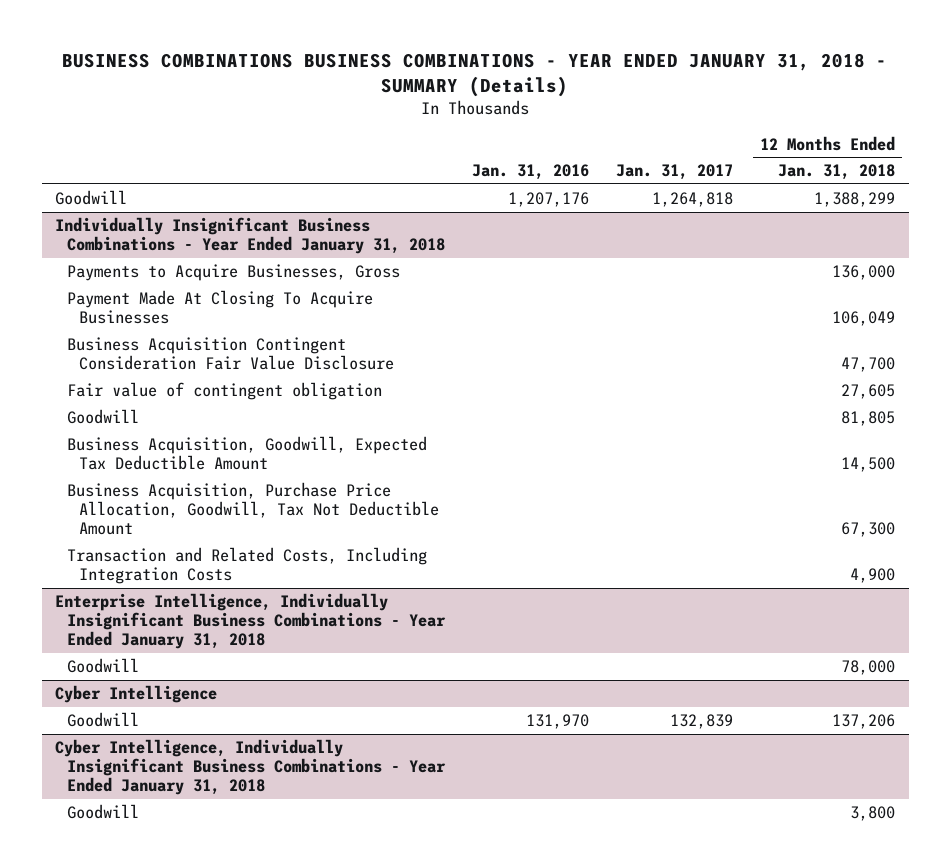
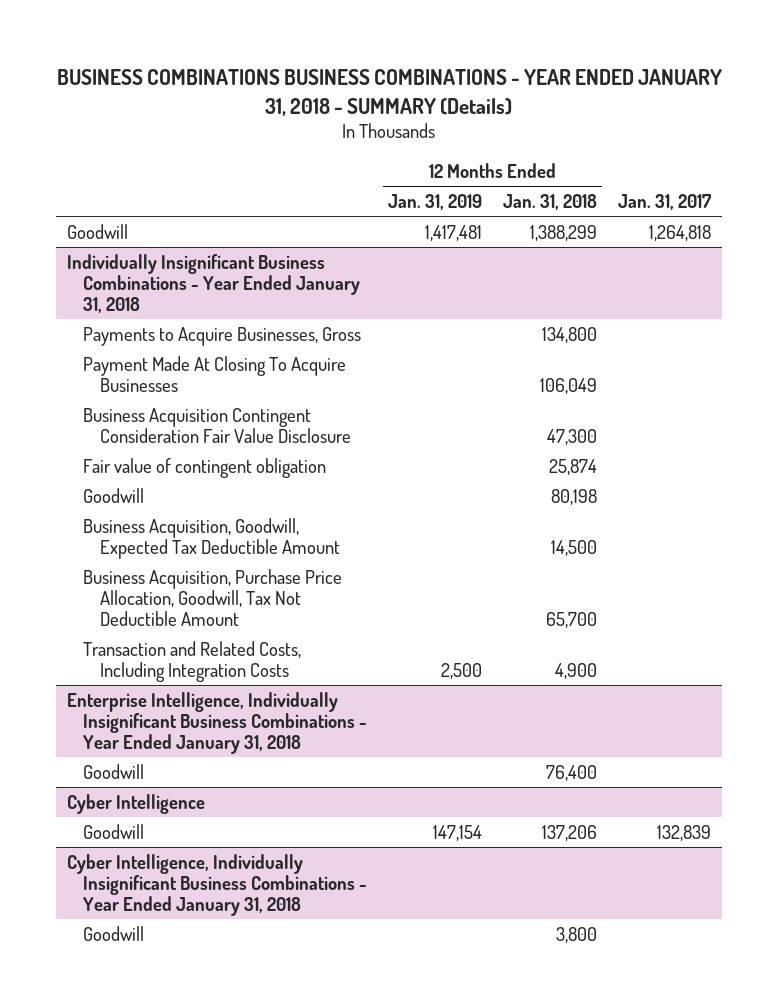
- | Jan. 31, 2016 | Jan. 31, 2017 | 12 Months Ended Jan. 31, 2018
+ | 12 Months Ended Jan. 31, 2019 | 12 Months Ended Jan. 31, 2018 | Jan. 31, 2017
@ Individually Insignificant Business Combinations - Year Ended January 31, 2018
- Payments to Acquire Businesses, Gross | | | 136,000
+ Payments to Acquire Businesses, Gross | | 134,800 |
- Business Acquisition Contingent Consideration Fair Value Disclosure | | | 47,700
- Fair value of contingent obligation | | | 27,605
- Goodwill | | | 81,805
+ Business Acquisition Contingent Consideration Fair Value Disclosure | | 47,300 |
+ Fair value of contingent obligation | | 25,874 |
+ Goodwill | | 80,198 |
- Business Acquisition, Purchase Price Allocation, Goodwill, Tax Not Deductible Amount | | | 67,300
+ Business Acquisition, Purchase Price Allocation, Goodwill, Tax Not Deductible Amount | | 65,700 |
@ Enterprise Intelligence, Individually Insignificant Business Combinations - Year Ended January 31, 2018
- Goodwill | | | 78,000
+ Goodwill | | 76,400 |

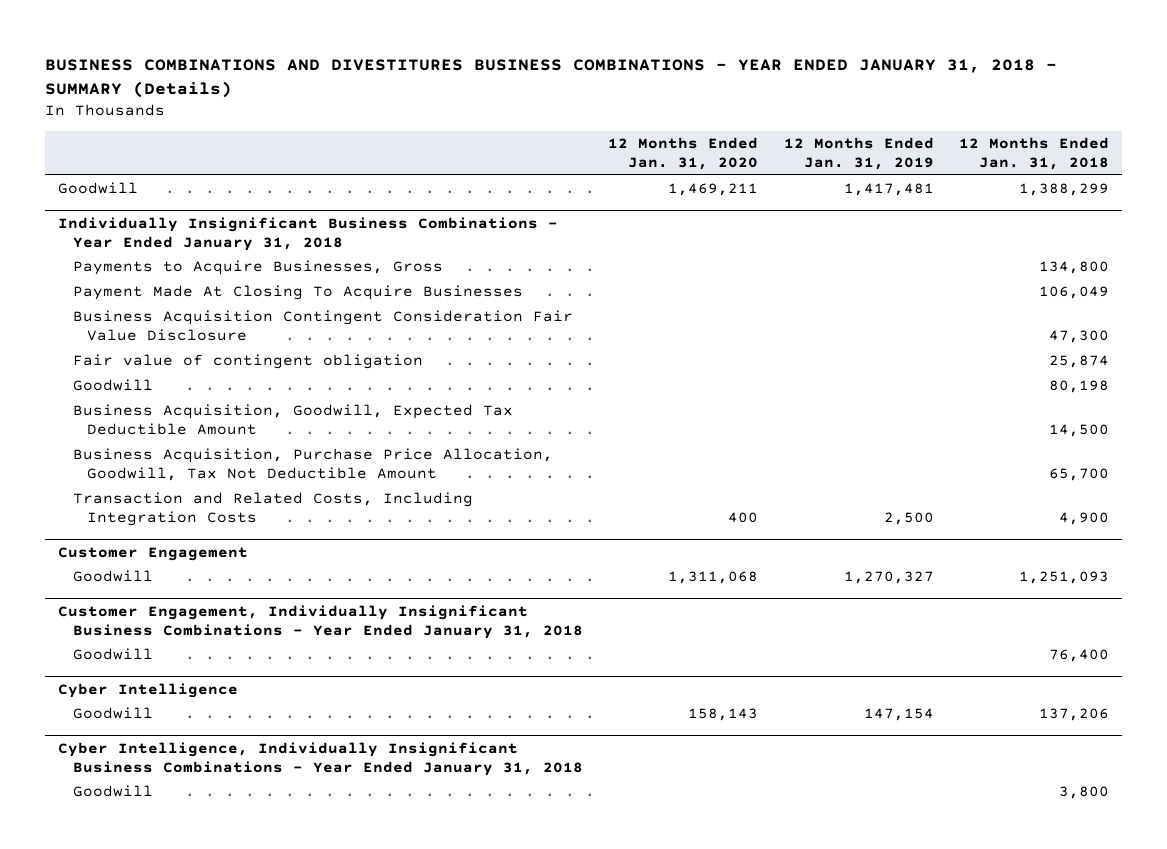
- BUSINESS COMBINATIONS BUSINESS COMBINATIONS - YEAR ENDED JANUARY 31, 2018 - SUMMARY (Details)
+ BUSINESS COMBINATIONS AND DIVESTITURES BUSINESS COMBINATIONS - YEAR ENDED JANUARY 31, 2018 - SUMMARY (Details)
- | 12 Months Ended Jan. 31, 2019 | 12 Months Ended Jan. 31, 2018 | Jan. 31, 2017
+ | 12 Months Ended Jan. 31, 2020 | 12 Months Ended Jan. 31, 2019 | 12 Months Ended Jan. 31, 2018
- Enterprise Intelligence, Individually Insignificant Business Combinations - Year Ended January 31, 2018
+ Customer Engagement
+ Goodwill | 1,311,068 | 1,270,327 | 1,251,093
+ Customer Engagement, Individually Insignificant Business Combinations - Year Ended January 31, 2018

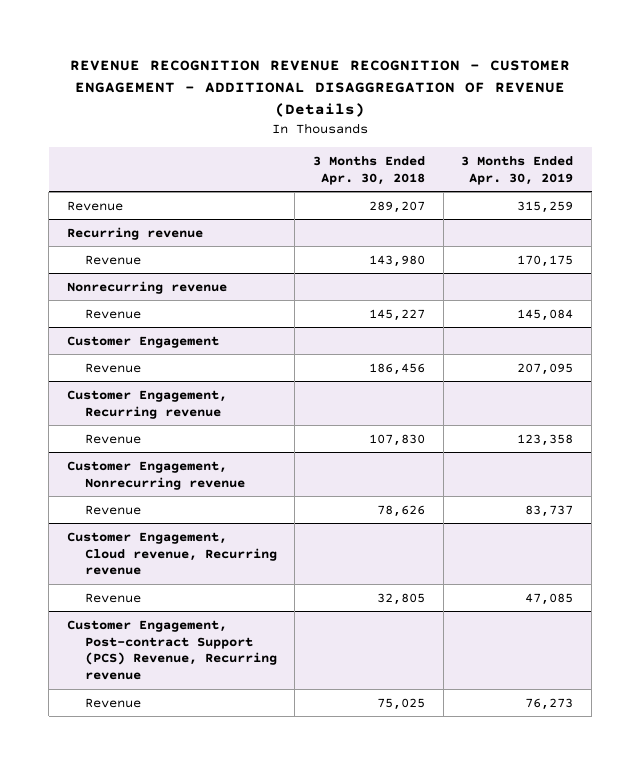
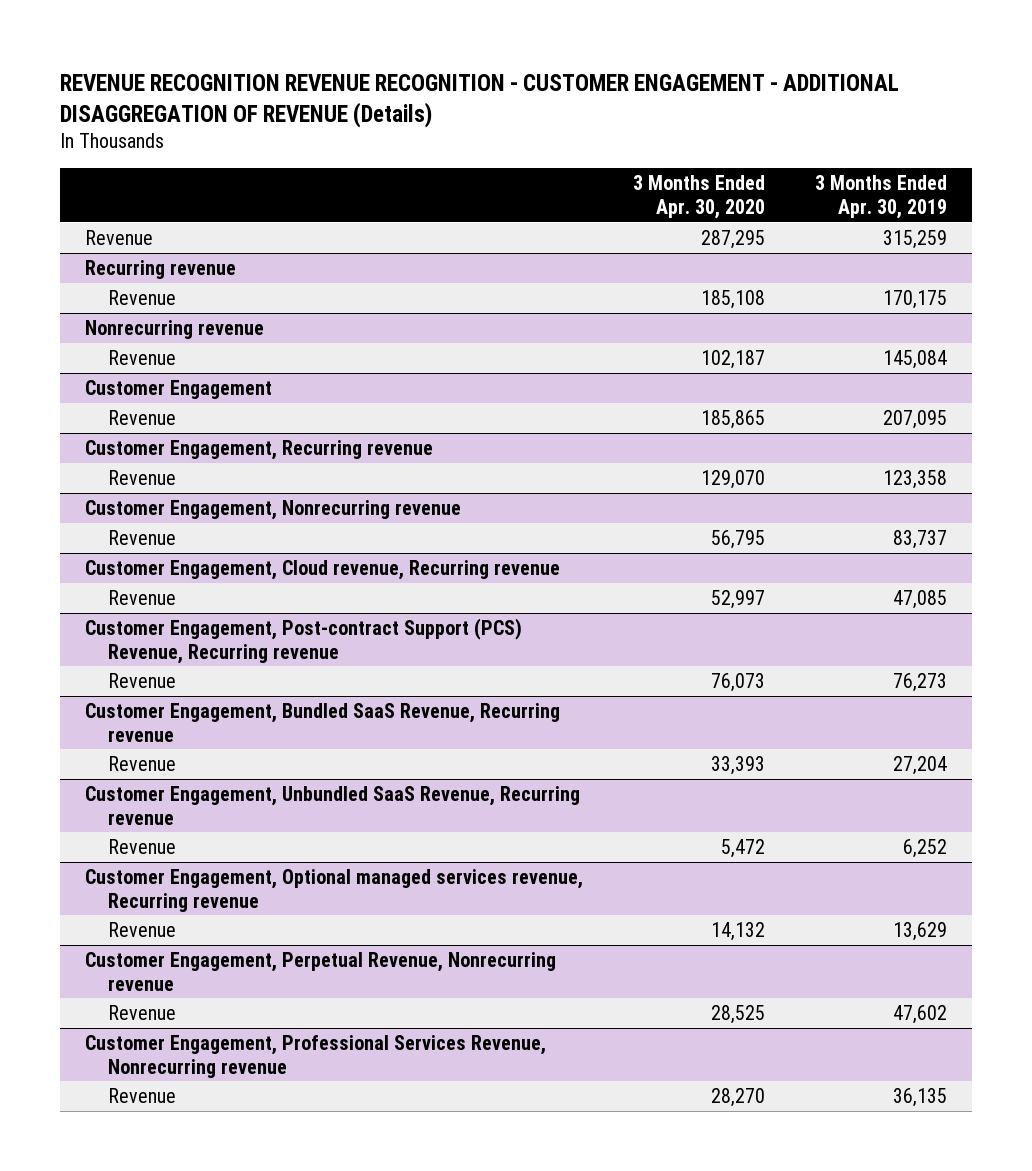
- | 3 Months Ended Apr. 30, 2018 | 3 Months Ended Apr. 30, 2019
+ | 3 Months Ended Apr. 30, 2020 | 3 Months Ended Apr. 30, 2019
+ Customer Engagement, Bundled SaaS Revenue, Recurring revenue
+ Revenue | 33,393 | 27,204
+ Customer Engagement, Unbundled SaaS Revenue, Recurring revenue
+ Revenue | 5,472 | 6,252
+ Customer Engagement, Optional managed services revenue, Recurring revenue
+ Revenue | 14,132 | 13,629
+ Customer Engagement, Perpetual Revenue, Nonrecurring revenue
+ Revenue | 28,525 | 47,602
+ Customer Engagement, Professional Services Revenue, Nonrecurring revenue
+ Revenue | 28,270 | 36,135

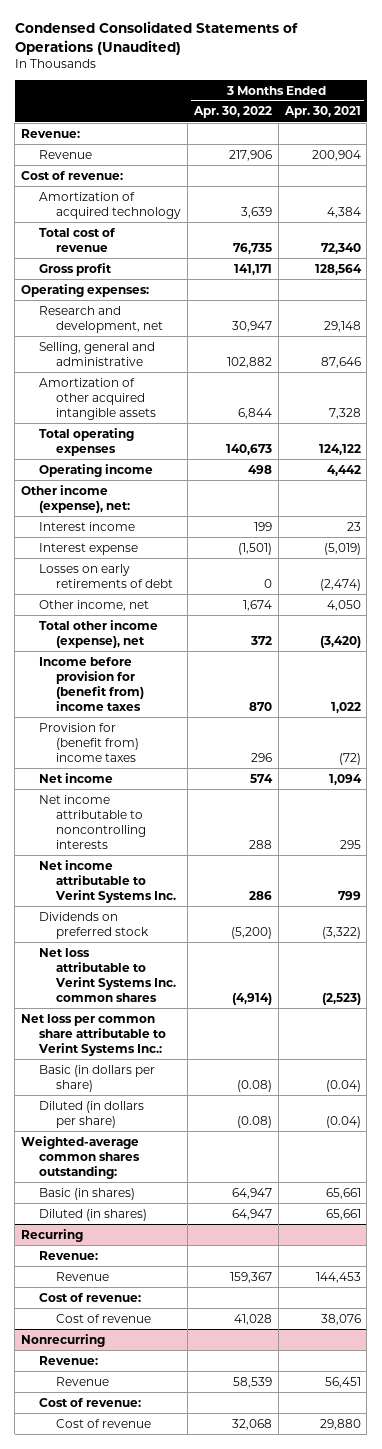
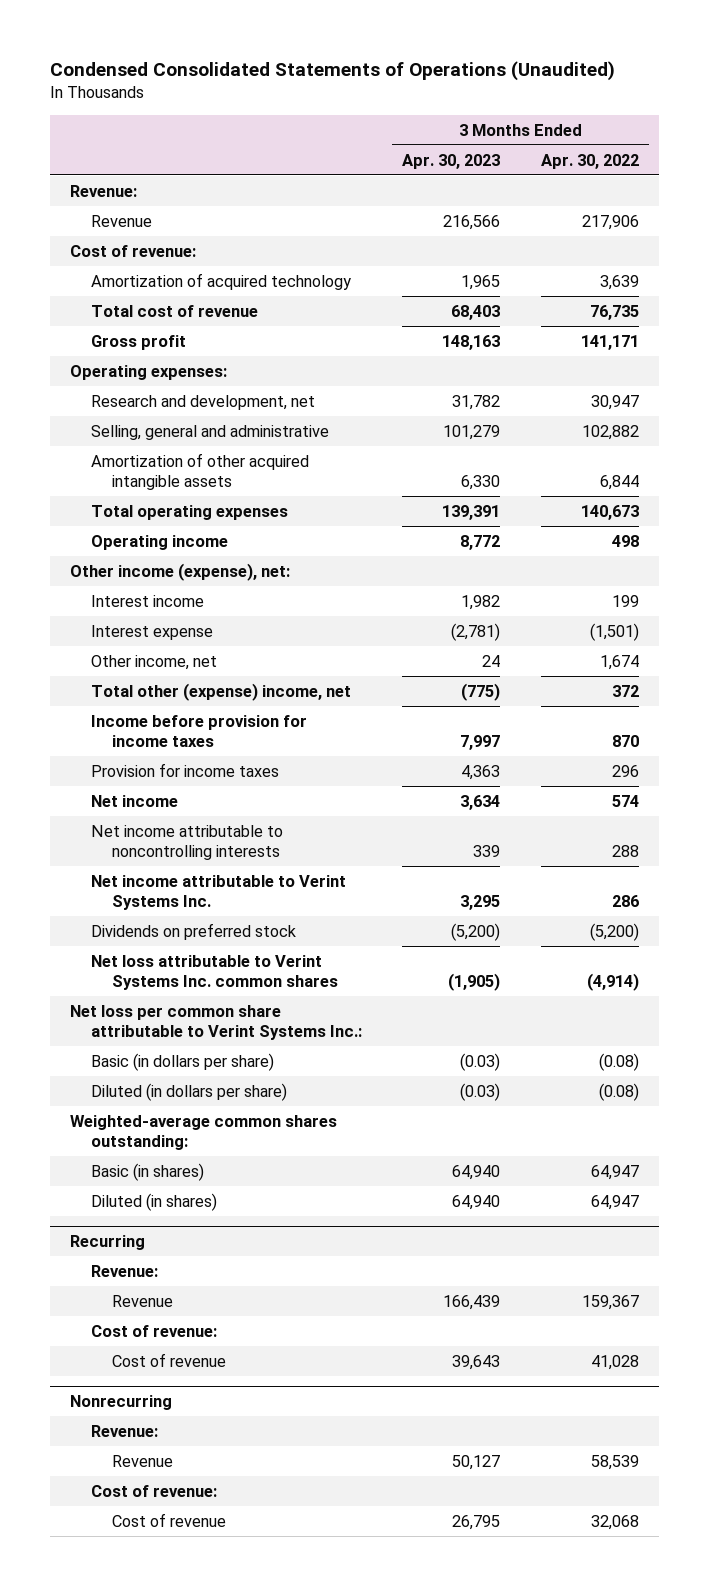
- | 3 Months Ended Apr. 30, 2022 | 3 Months Ended Apr. 30, 2021
+ | 3 Months Ended Apr. 30, 2023 | 3 Months Ended Apr. 30, 2022
- Losses on early retirements of debt | 0 | (2,474)
- Total other income (expense), net | 372 | (3,420)
- Income before provision for (benefit from) income taxes | 870 | 1,022
- Provision for (benefit from) income taxes | 296 | (72)
+ Total other (expense) income, net | (775) | 372
+ Income before provision for income taxes | 7,997 | 870
+ Provision for income taxes | 4,363 | 296

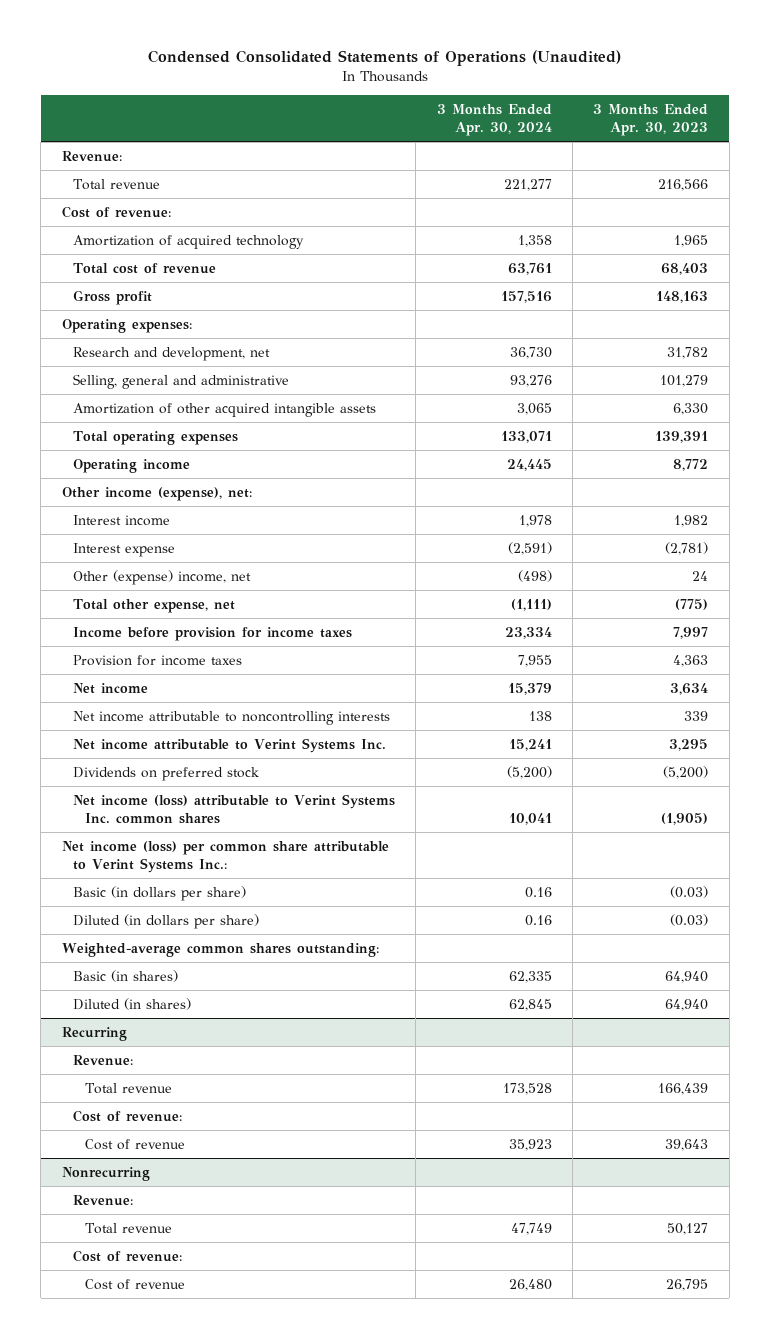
- | 3 Months Ended Apr. 30, 2023 | 3 Months Ended Apr. 30, 2022
+ | 3 Months Ended Apr. 30, 2024 | 3 Months Ended Apr. 30, 2023
- Revenue | 216,566 | 217,906
+ Total revenue | 221,277 | 216,566
- Other income, net | 24 | 1,674
- Total other (expense) income, net | (775) | 372
+ Other (expense) income, net | (498) | 24
+ Total other expense, net | (1,111) | (775)
- Net loss attributable to Verint Systems Inc. common shares | (1,905) | (4,914)
- Net loss per common share attributable to Verint Systems Inc.:
+ Net income (loss) attributable to Verint Systems Inc. common shares | 10,041 | (1,905)
+ Net income (loss) per common share attributable to Verint Systems Inc.:
@ Recurring
- Revenue | 166,439 | 159,367
+ Total revenue | 173,528 | 166,439
@ Nonrecurring
- Revenue | 50,127 | 58,539
+ Total revenue | 47,749 | 50,127

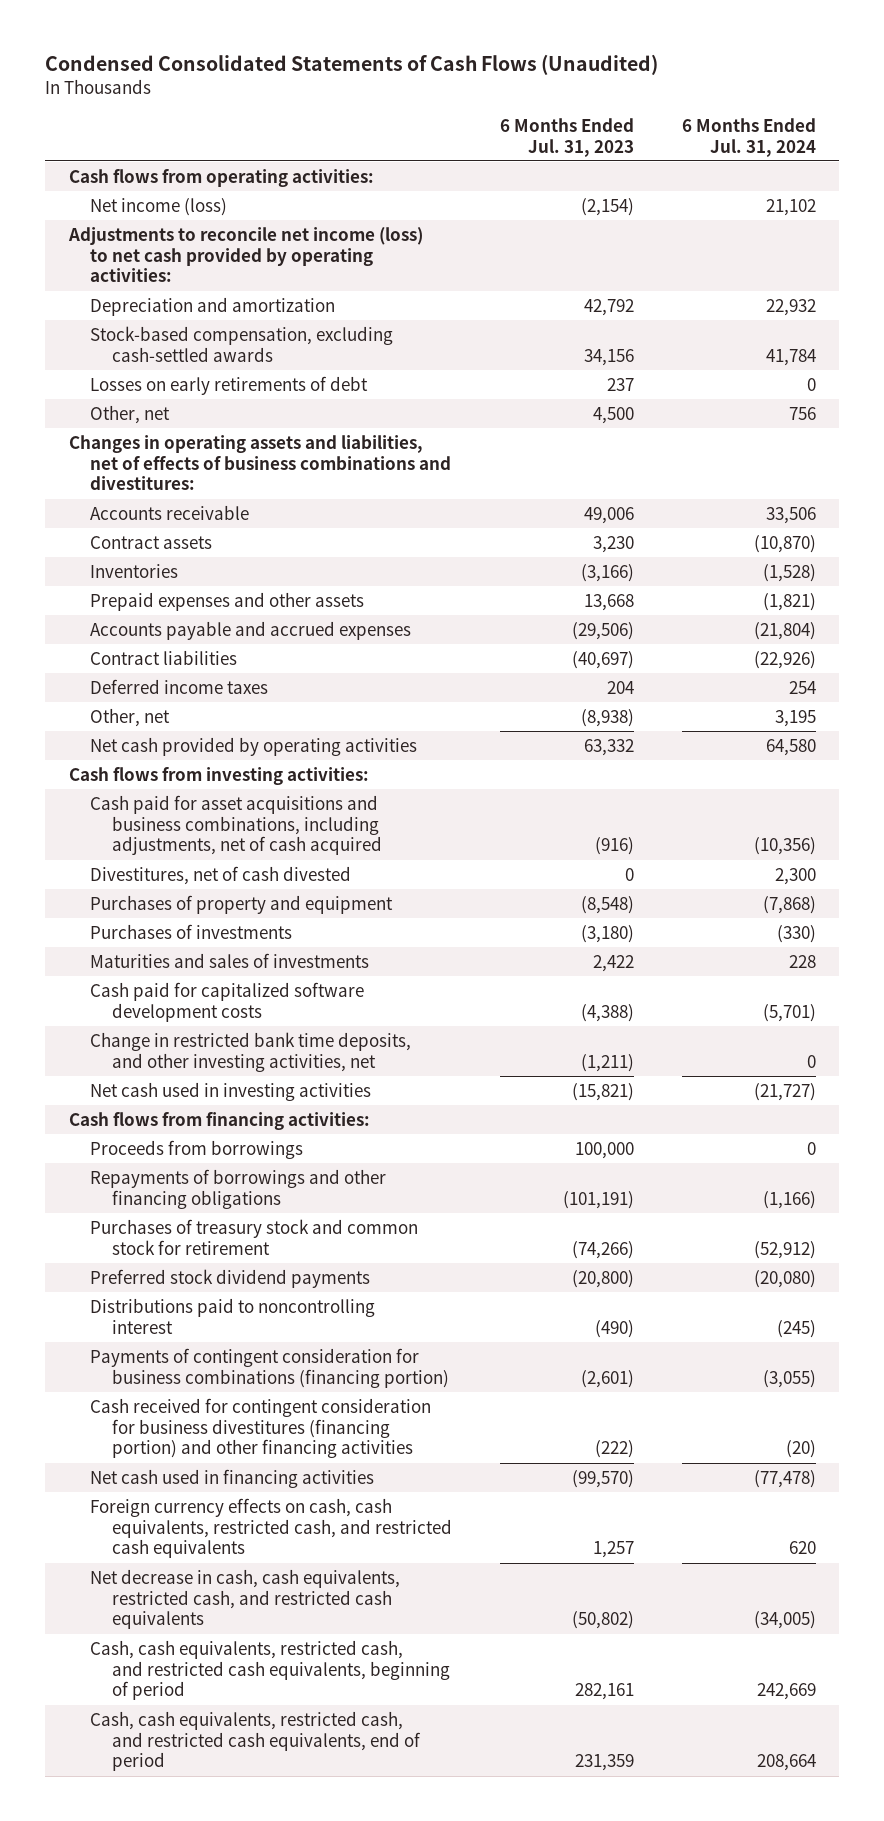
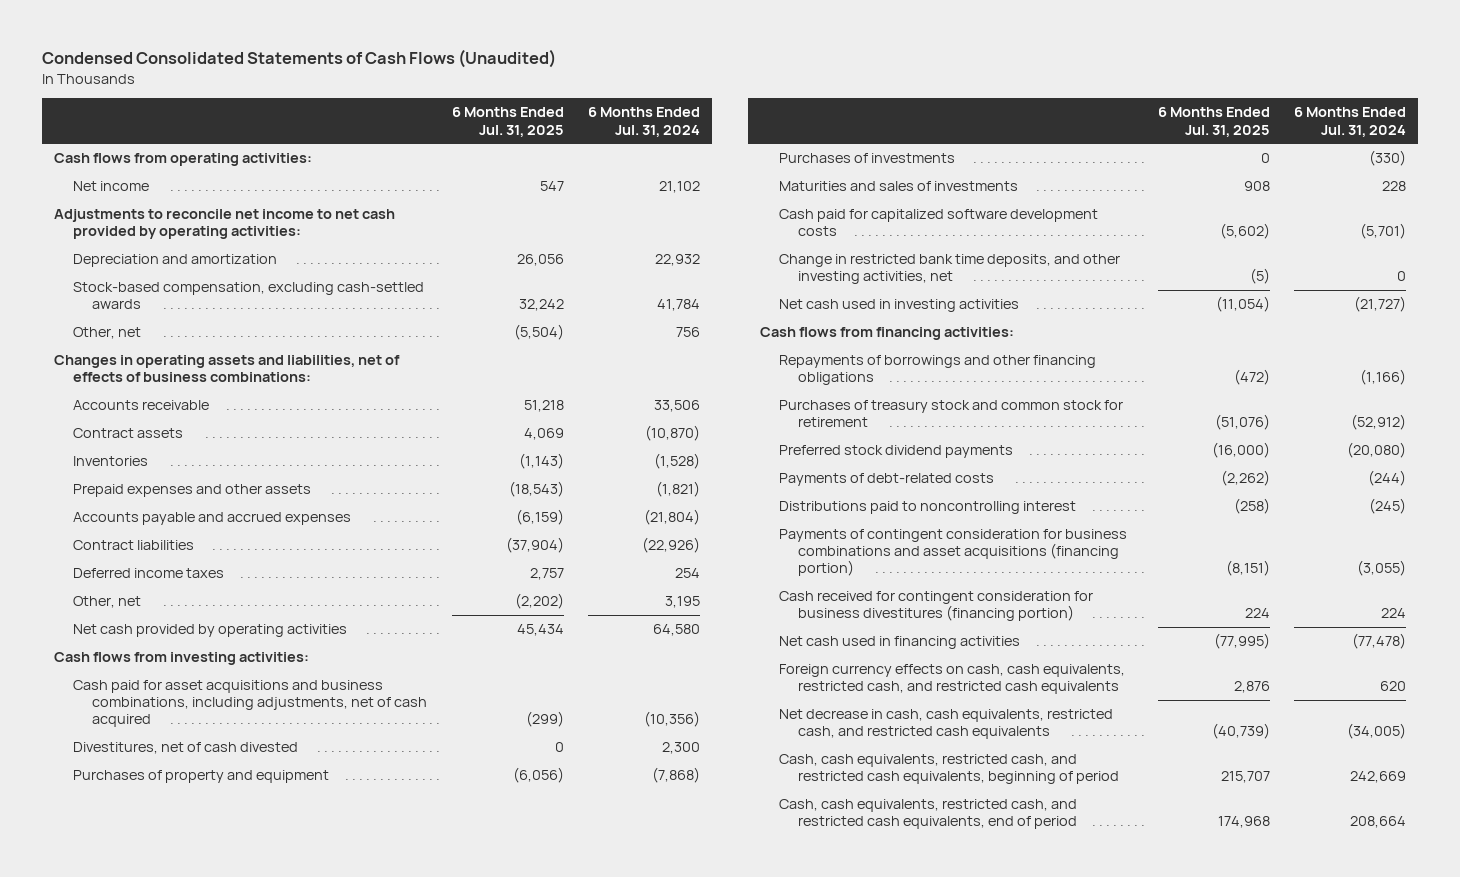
- | 6 Months Ended Jul. 31, 2023 | 6 Months Ended Jul. 31, 2024
+ | 6 Months Ended Jul. 31, 2025 | 6 Months Ended Jul. 31, 2024
- Net income (loss) | (2,154) | 21,102
- Adjustments to reconcile net income (loss) to net cash provided by operating activities:
+ Net income | 547 | 21,102
+ Adjustments to reconcile net income to net cash provided by operating activities:
- Losses on early retirements of debt | 237 | 0
- Changes in operating assets and liabilities, net of effects of business combinations and divestitures:
+ Changes in operating assets and liabilities, net of effects of business combinations:
- Proceeds from borrowings | 100,000 | 0
+ Payments of debt-related costs | (2,262) | (244)
- Payments of contingent consideration for business combinations (financing portion) | (2,601) | (3,055)
- Cash received for contingent consideration for business divestitures (financing portion) and other financing activities | (222) | (20)
+ Payments of contingent consideration for business combinations and asset acquisitions (financing portion) | (8,151) | (3,055)
+ Cash received for contingent consideration for business divestitures (financing portion) | 224 | 224

